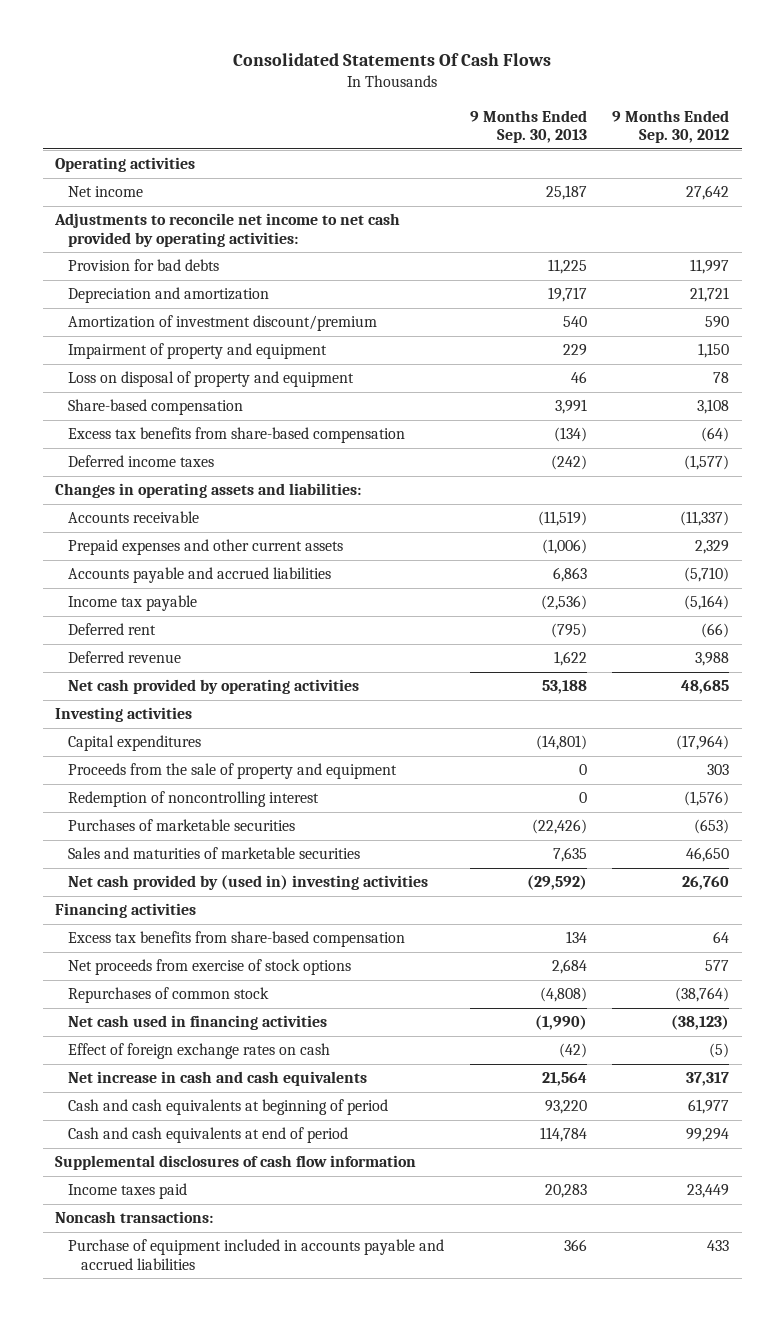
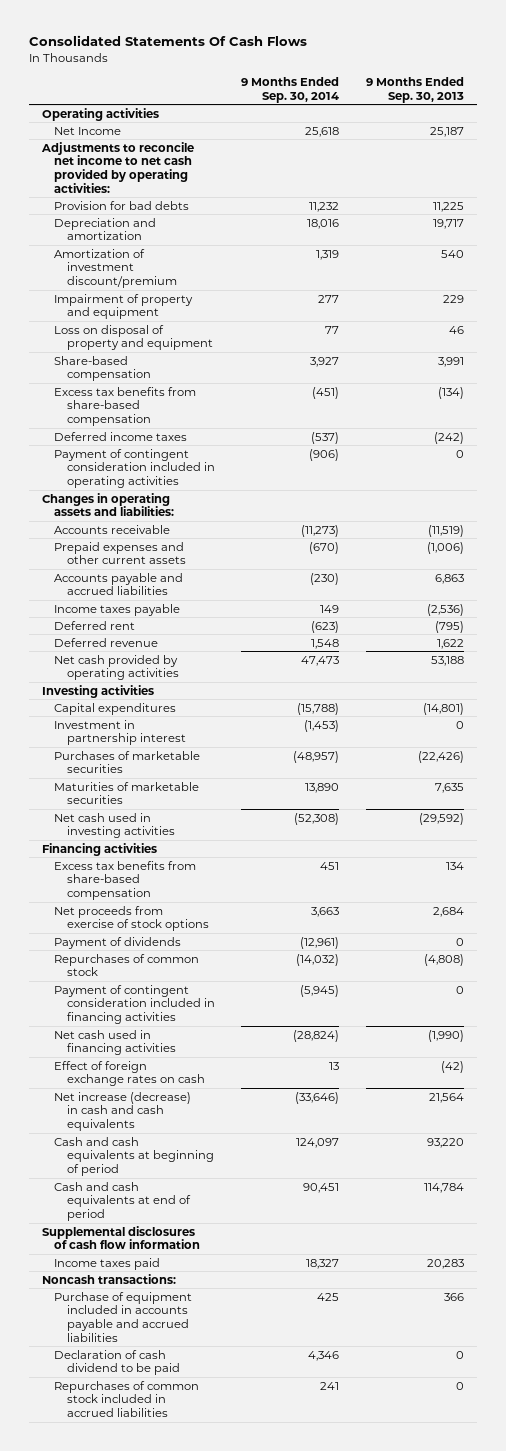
- | 9 Months Ended Sep. 30, 2013 | 9 Months Ended Sep. 30, 2012
+ | 9 Months Ended Sep. 30, 2014 | 9 Months Ended Sep. 30, 2013
- Net income | 25,187 | 27,642
+ Net Income | 25,618 | 25,187
+ Payment of contingent consideration included in operating activities | (906) | 0
- Income tax payable | (2,536) | (5,164)
+ Income taxes payable | 149 | (2,536)
- Proceeds from the sale of property and equipment | 0 | 303
- Redemption of noncontrolling interest | 0 | (1,576)
+ Investment in partnership interest | (1,453) | 0
- Sales and maturities of marketable securities | 7,635 | 46,650
- Net cash provided by (used in) investing activities | (29,592) | 26,760
+ Maturities of marketable securities | 13,890 | 7,635
+ Net cash used in investing activities | (52,308) | (29,592)
+ Payment of dividends | (12,961) | 0
+ Payment of contingent consideration included in financing activities | (5,945) | 0
- Net increase in cash and cash equivalents | 21,564 | 37,317
+ Net increase (decrease) in cash and cash equivalents | (33,646) | 21,564
+ Declaration of cash dividend to be paid | 4,346 | 0
+ Repurchases of common stock included in accrued liabilities | 241 | 0

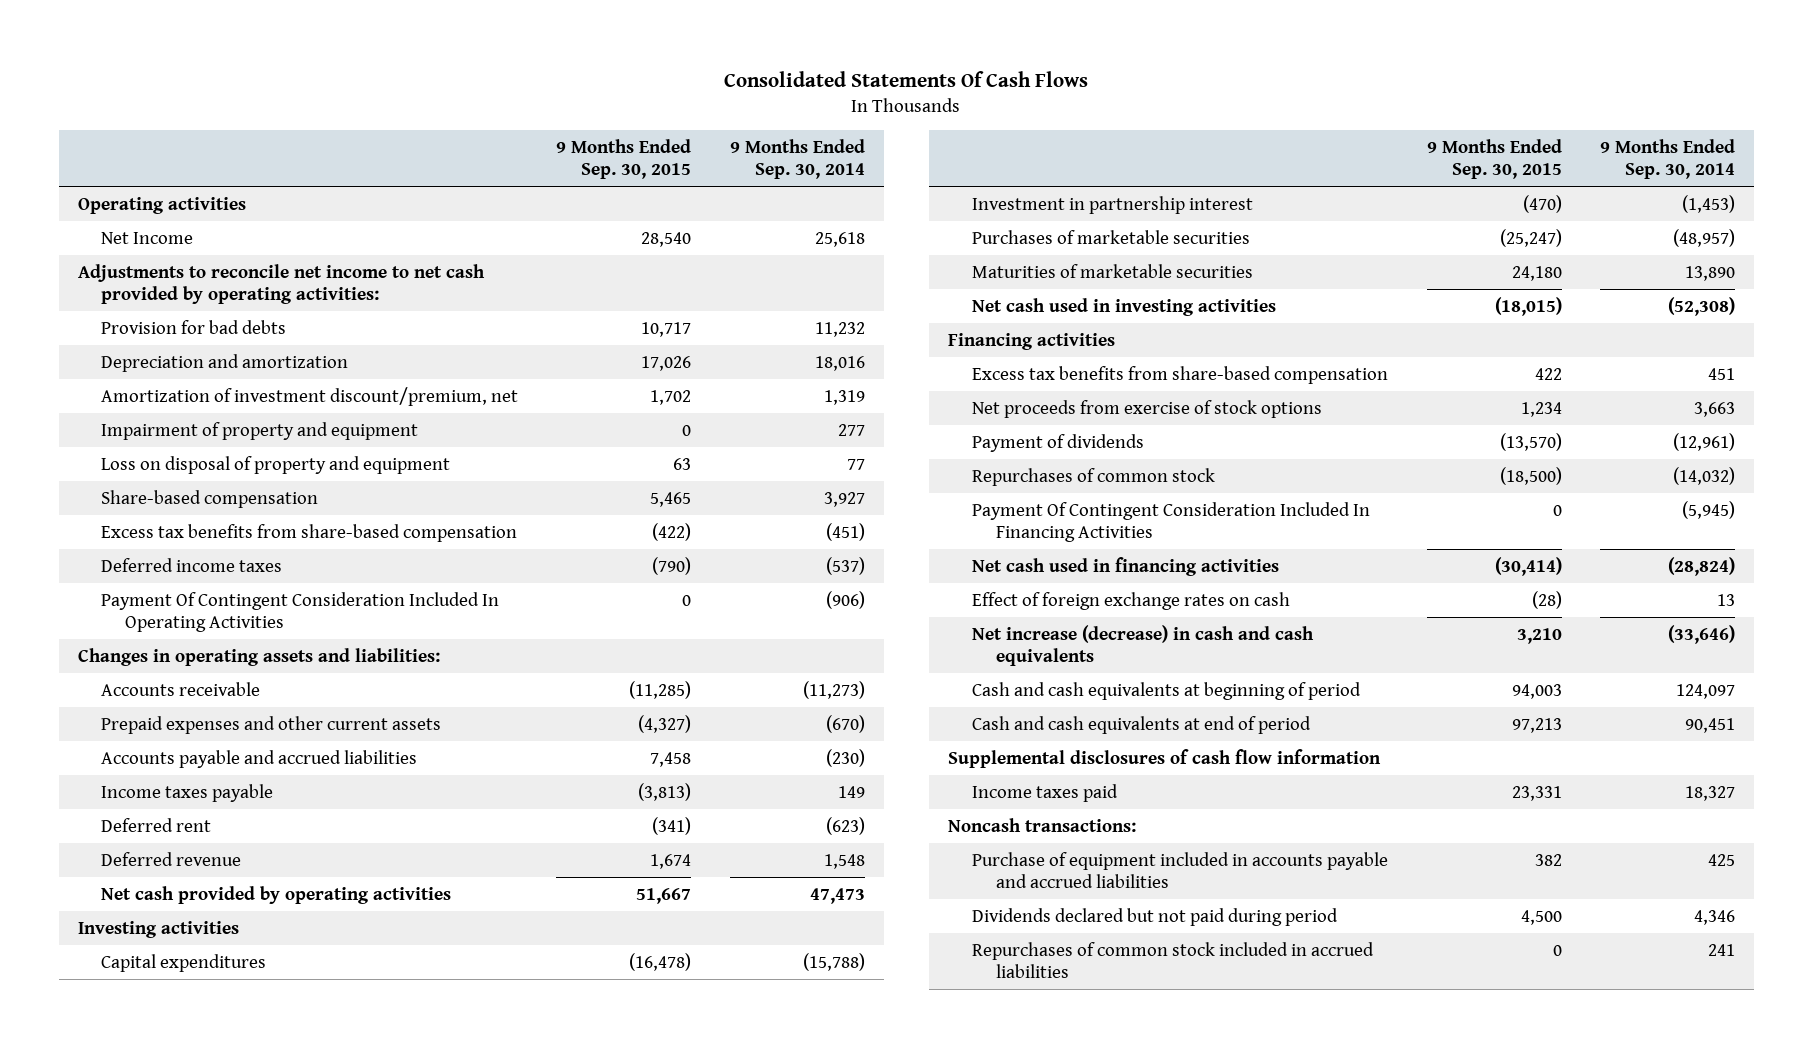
- | 9 Months Ended Sep. 30, 2014 | 9 Months Ended Sep. 30, 2013
+ | 9 Months Ended Sep. 30, 2015 | 9 Months Ended Sep. 30, 2014
- Amortization of investment discount/premium | 1,319 | 540
+ Amortization of investment discount/premium, net | 1,702 | 1,319
- Payment of contingent consideration included in operating activities | (906) | 0
+ Payment Of Contingent Consideration Included In Operating Activities | 0 | (906)
- Payment of contingent consideration included in financing activities | (5,945) | 0
+ Payment Of Contingent Consideration Included In Financing Activities | 0 | (5,945)
- Declaration of cash dividend to be paid | 4,346 | 0
+ Dividends declared but not paid during period | 4,500 | 4,346

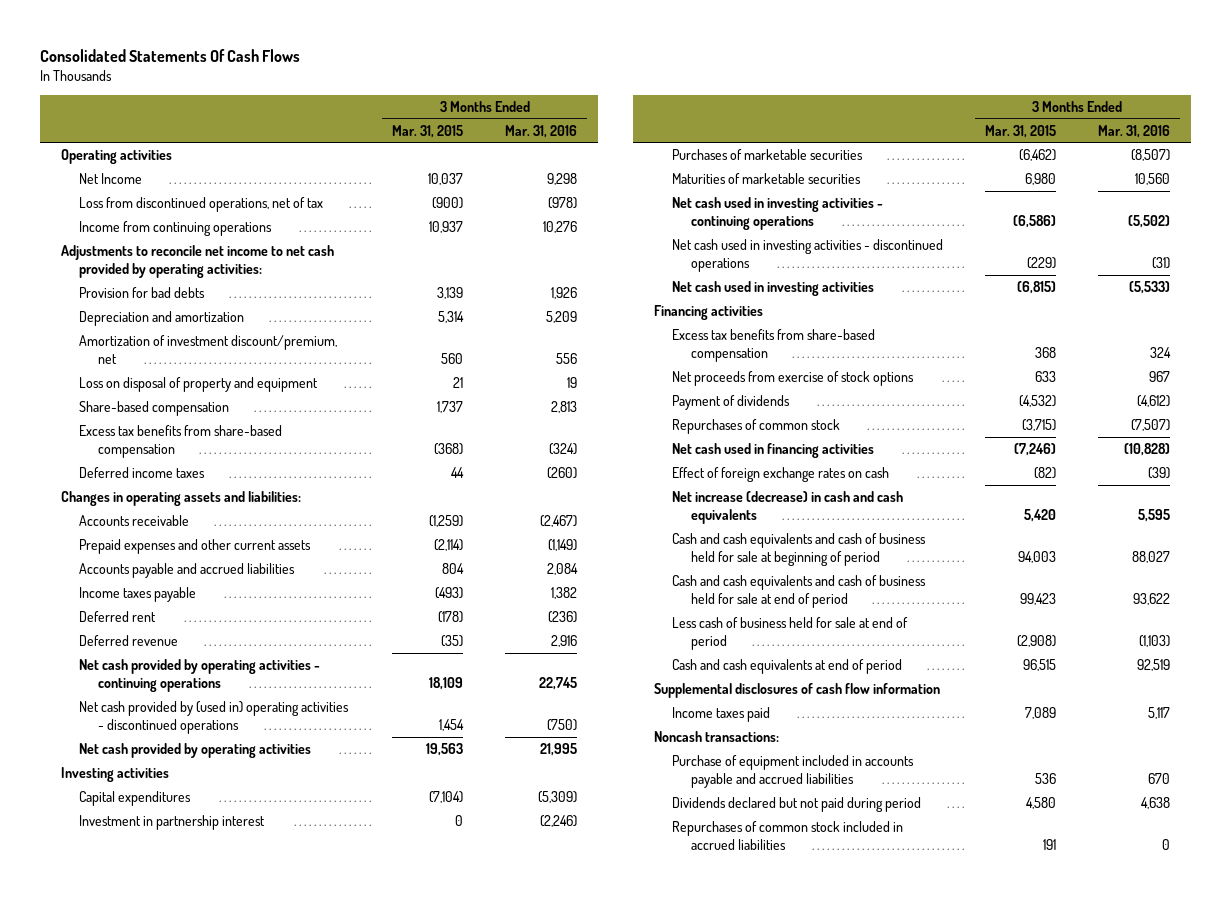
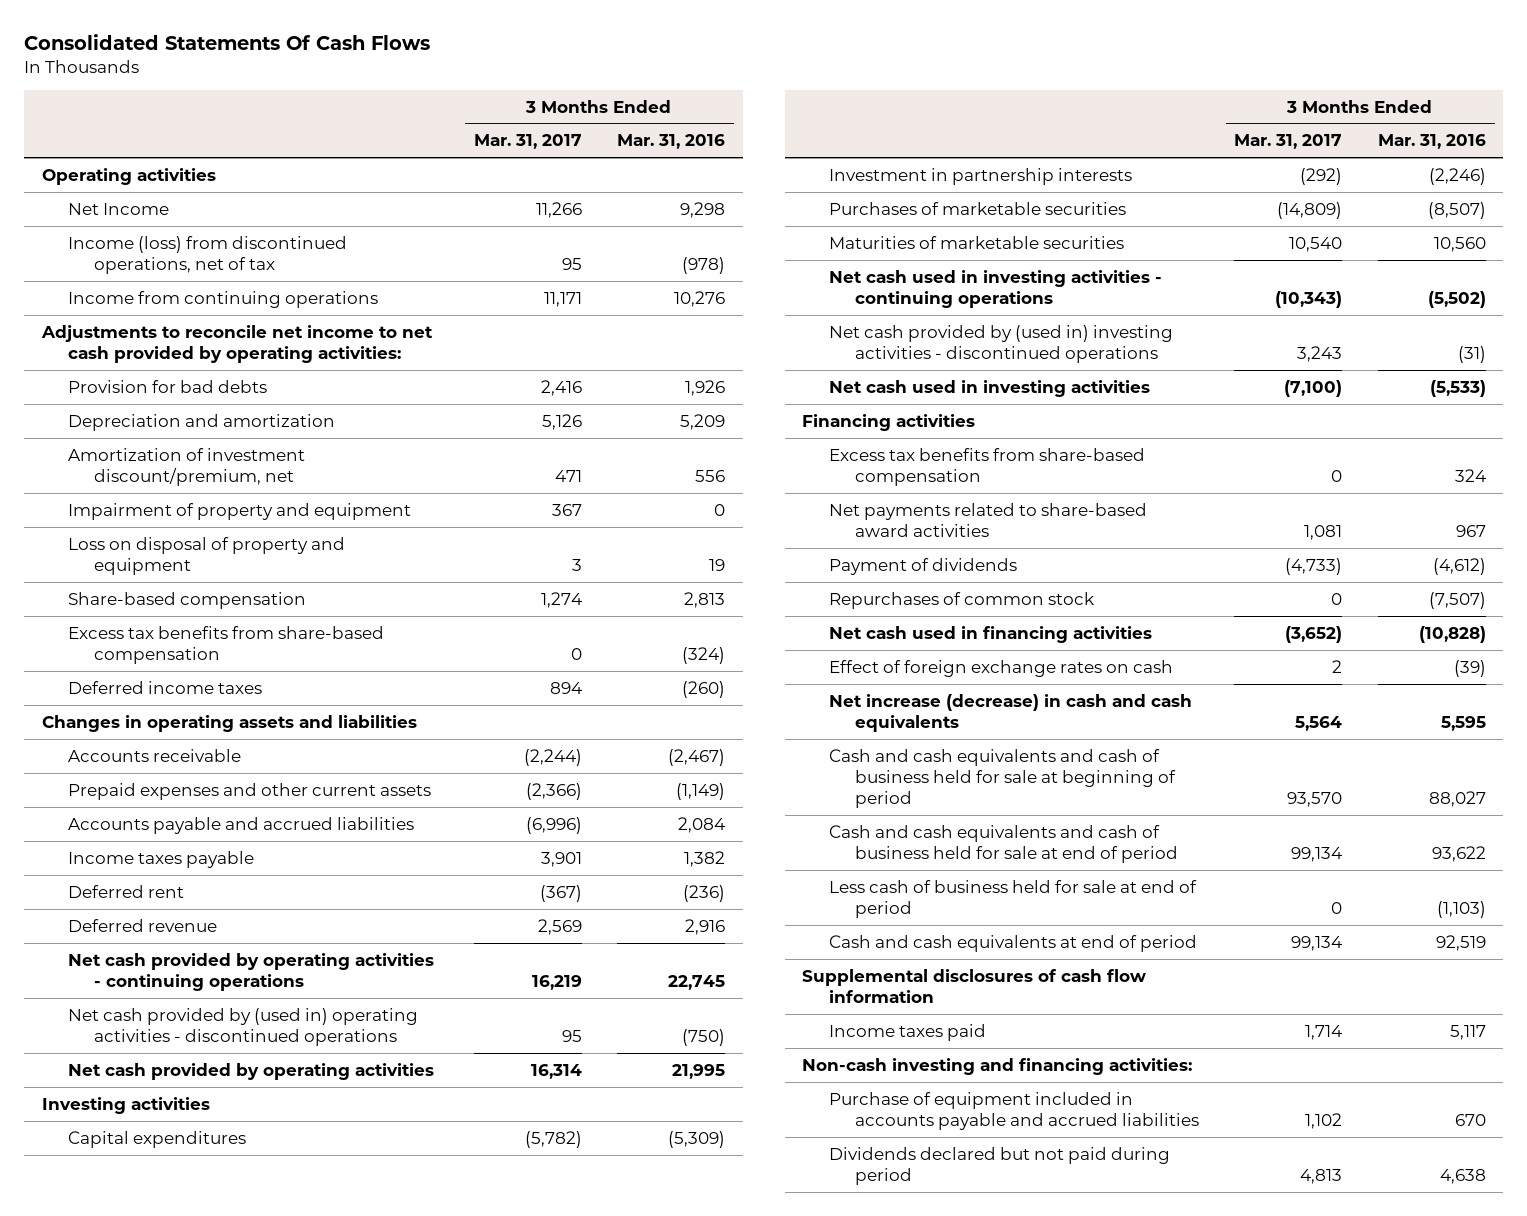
- | 3 Months Ended Mar. 31, 2015 | 3 Months Ended Mar. 31, 2016
+ | 3 Months Ended Mar. 31, 2017 | 3 Months Ended Mar. 31, 2016
- Loss from discontinued operations, net of tax | (900) | (978)
+ Income (loss) from discontinued operations, net of tax | 95 | (978)
+ Impairment of property and equipment | 367 | 0
- Changes in operating assets and liabilities:
+ Changes in operating assets and liabilities
- Investment in partnership interest | 0 | (2,246)
+ Investment in partnership interests | (292) | (2,246)
- Net cash used in investing activities - discontinued operations | (229) | (31)
+ Net cash provided by (used in) investing activities - discontinued operations | 3,243 | (31)
- Net proceeds from exercise of stock options | 633 | 967
+ Net payments related to share-based award activities | 1,081 | 967
- Noncash transactions:
+ Non-cash investing and financing activities:
- Repurchases of common stock included in accrued liabilities | 191 | 0

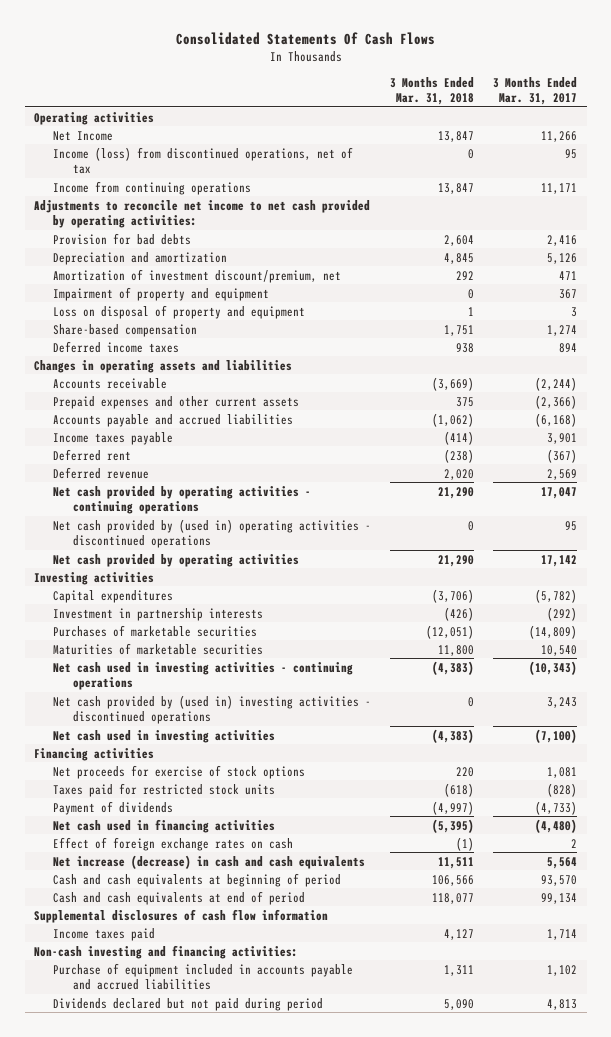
- | 3 Months Ended Mar. 31, 2017 | 3 Months Ended Mar. 31, 2016
+ | 3 Months Ended Mar. 31, 2018 | 3 Months Ended Mar. 31, 2017
- Excess tax benefits from share-based compensation | 0 | (324)
- Accounts payable and accrued liabilities | (6,996) | 2,084
+ Accounts payable and accrued liabilities | (1,062) | (6,168)
- Net cash provided by operating activities - continuing operations | 16,219 | 22,745
+ Net cash provided by operating activities - continuing operations | 21,290 | 17,047
- Net cash provided by operating activities | 16,314 | 21,995
+ Net cash provided by operating activities | 21,290 | 17,142
- Excess tax benefits from share-based compensation | 0 | 324
- Net payments related to share-based award activities | 1,081 | 967
+ Net proceeds for exercise of stock options | 220 | 1,081
+ Taxes paid for restricted stock units | (618) | (828)
- Repurchases of common stock | 0 | (7,507)
- Net cash used in financing activities | (3,652) | (10,828)
+ Net cash used in financing activities | (5,395) | (4,480)
- Cash and cash equivalents and cash of business held for sale at beginning of period | 93,570 | 88,027
- Cash and cash equivalents and cash of business held for sale at end of period | 99,134 | 93,622
- Less cash of business held for sale at end of period | 0 | (1,103)
+ Cash and cash equivalents at beginning of period | 106,566 | 93,570

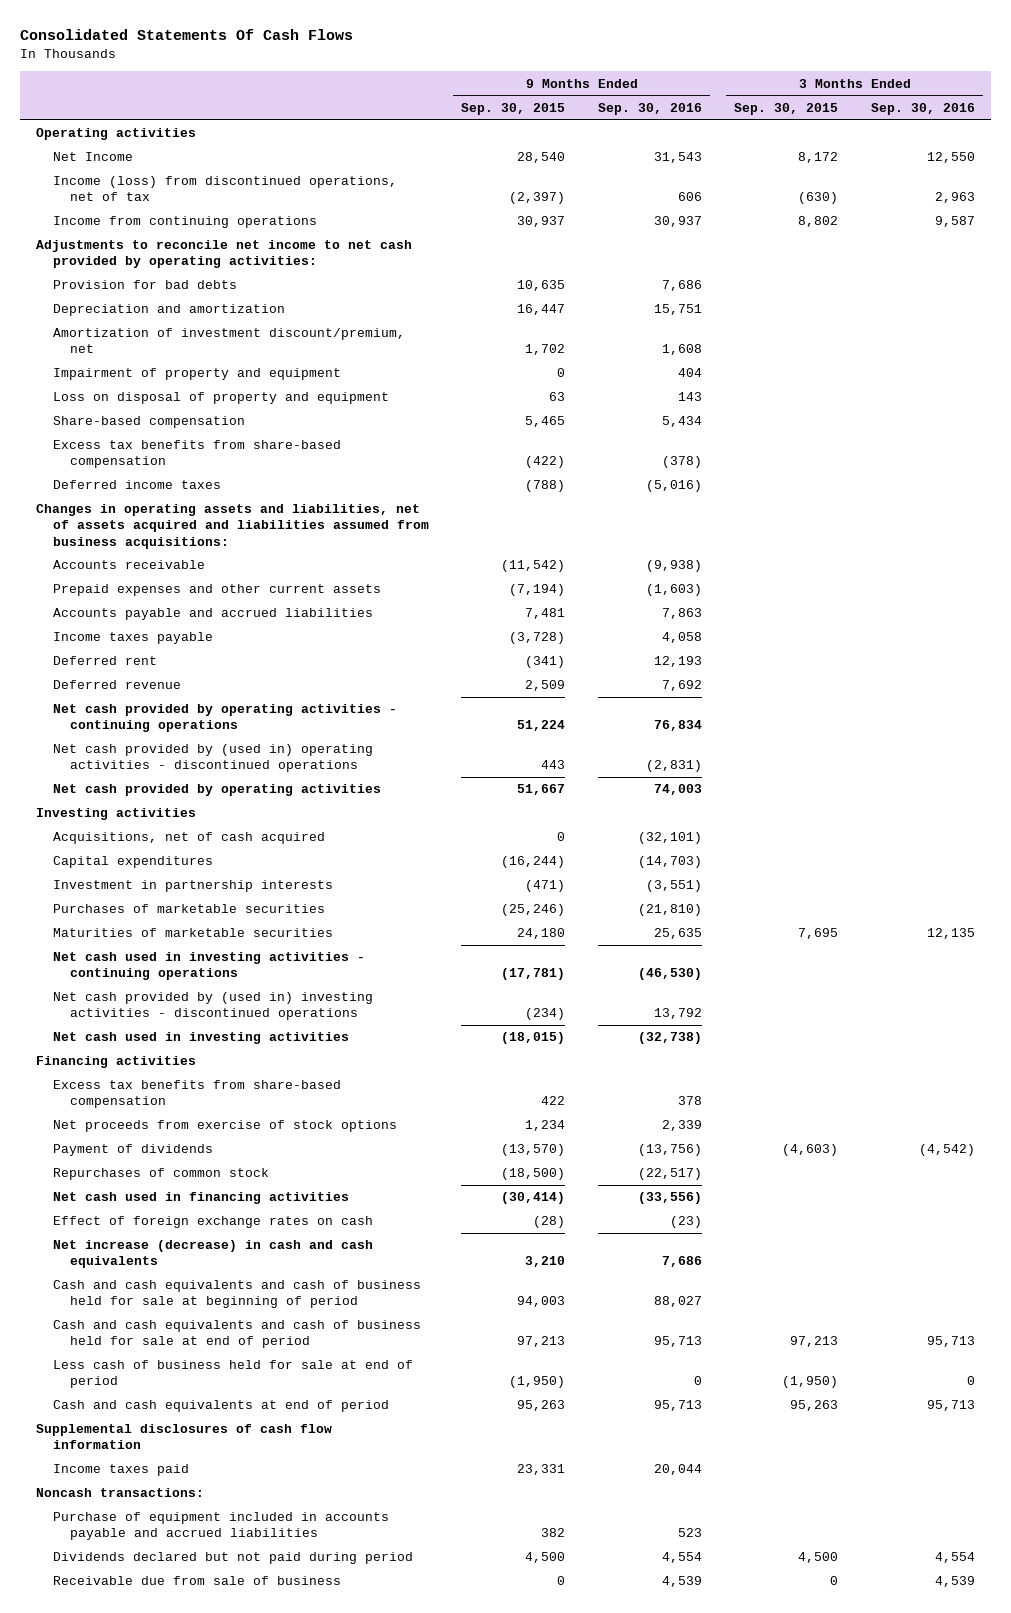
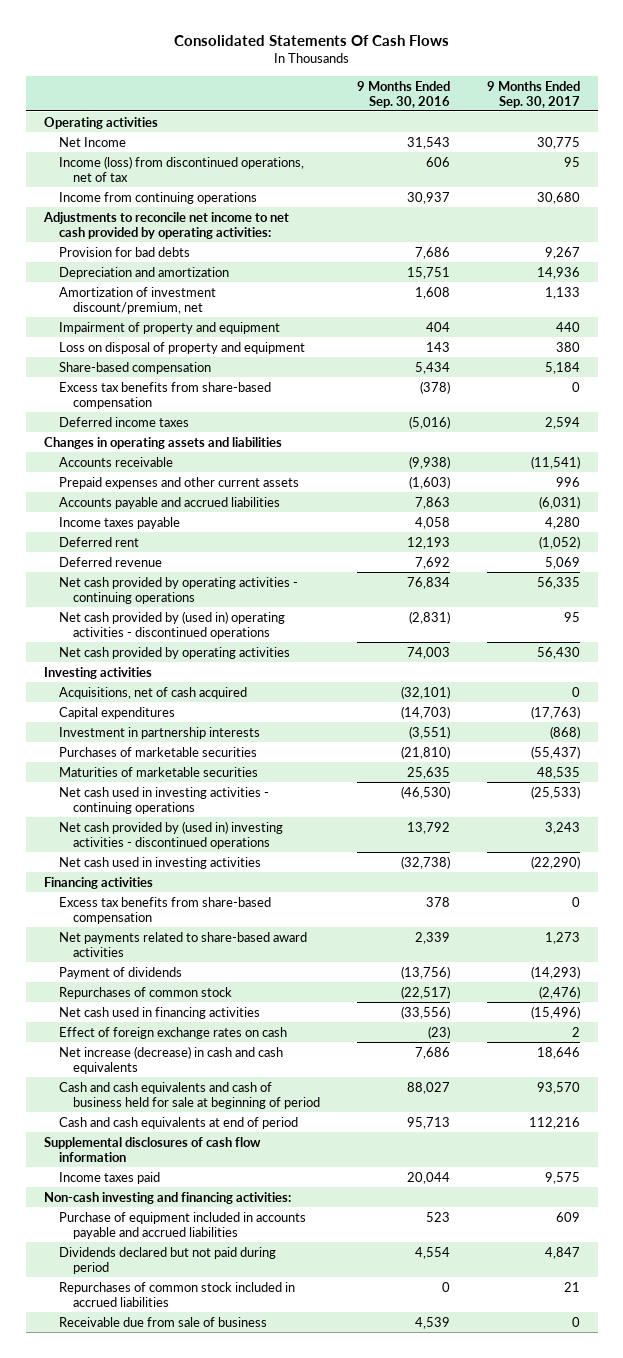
- | 9 Months Ended Sep. 30, 2015 | 9 Months Ended Sep. 30, 2016 | 3 Months Ended Sep. 30, 2015 | 3 Months Ended Sep. 30, 2016
+ | 9 Months Ended Sep. 30, 2016 | 9 Months Ended Sep. 30, 2017
- Changes in operating assets and liabilities, net of assets acquired and liabilities assumed from business acquisitions:
+ Changes in operating assets and liabilities
- Net proceeds from exercise of stock options | 1,234 | 2,339 | |
+ Net payments related to share-based award activities | 2,339 | 1,273
- Cash and cash equivalents and cash of business held for sale at end of period | 97,213 | 95,713 | 97,213 | 95,713
- Less cash of business held for sale at end of period | (1,950) | 0 | (1,950) | 0
- Noncash transactions:
+ Non-cash investing and financing activities:
+ Repurchases of common stock included in accrued liabilities | 0 | 21

